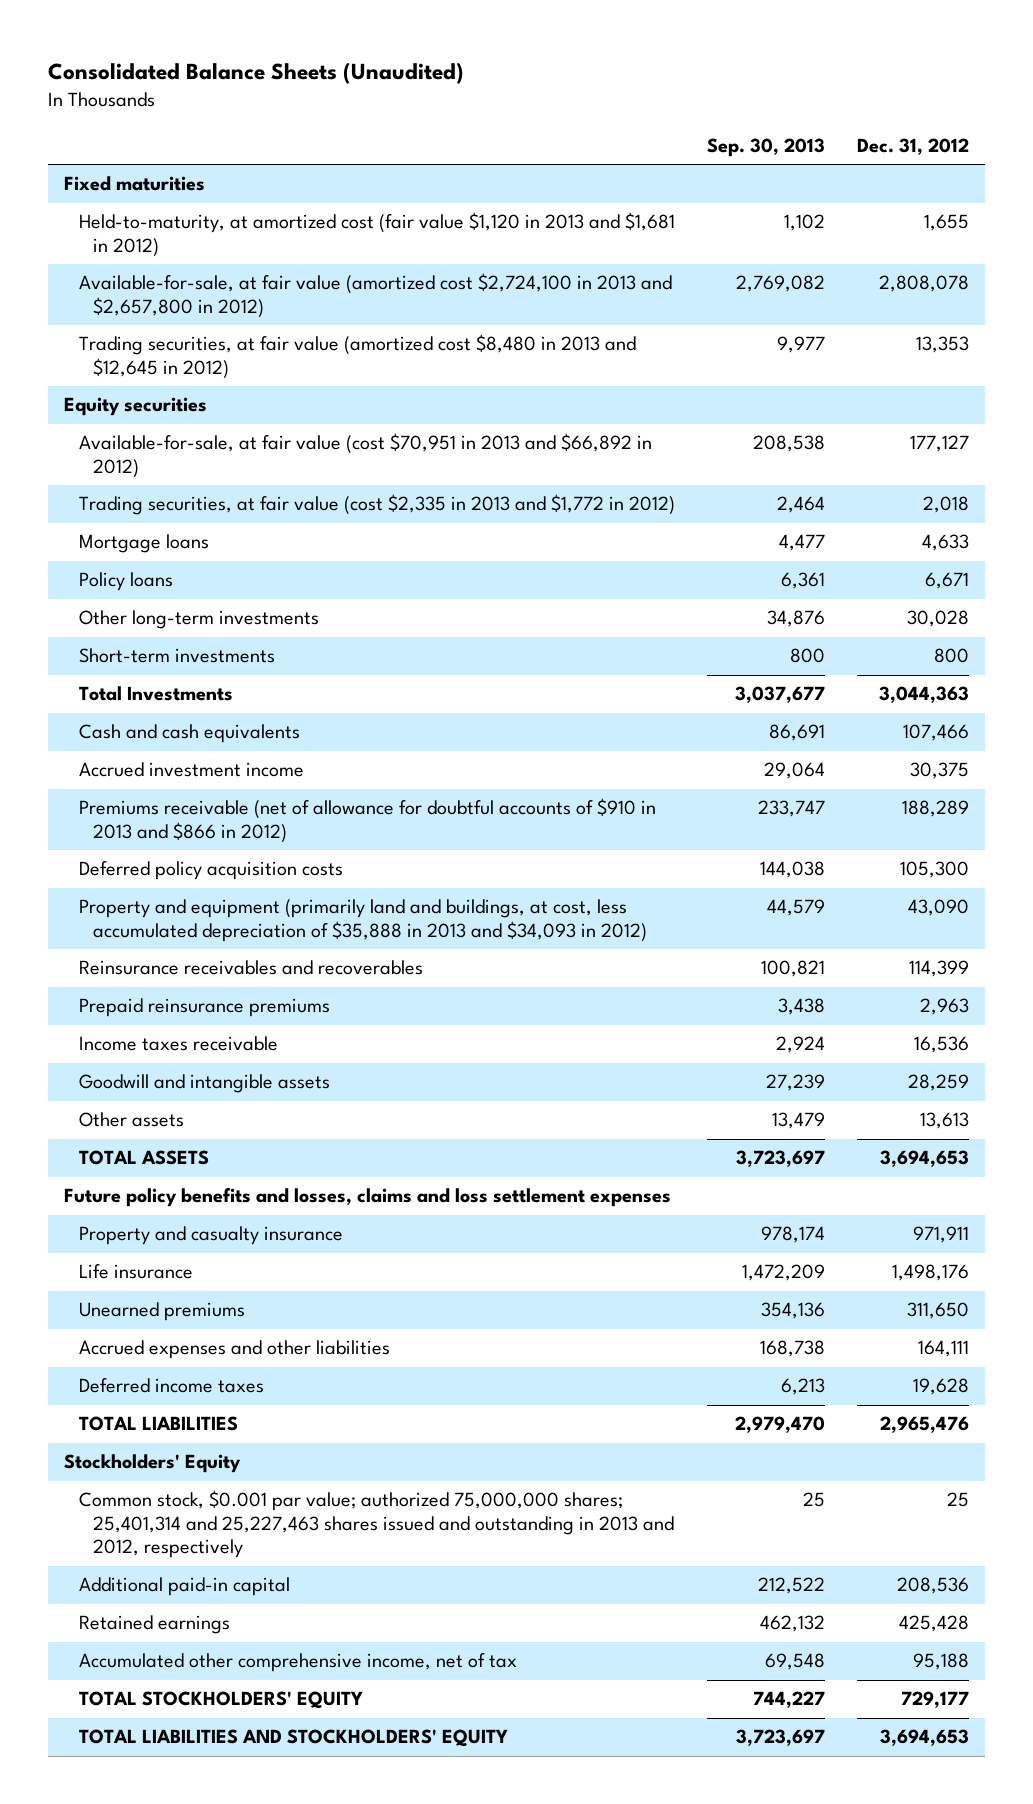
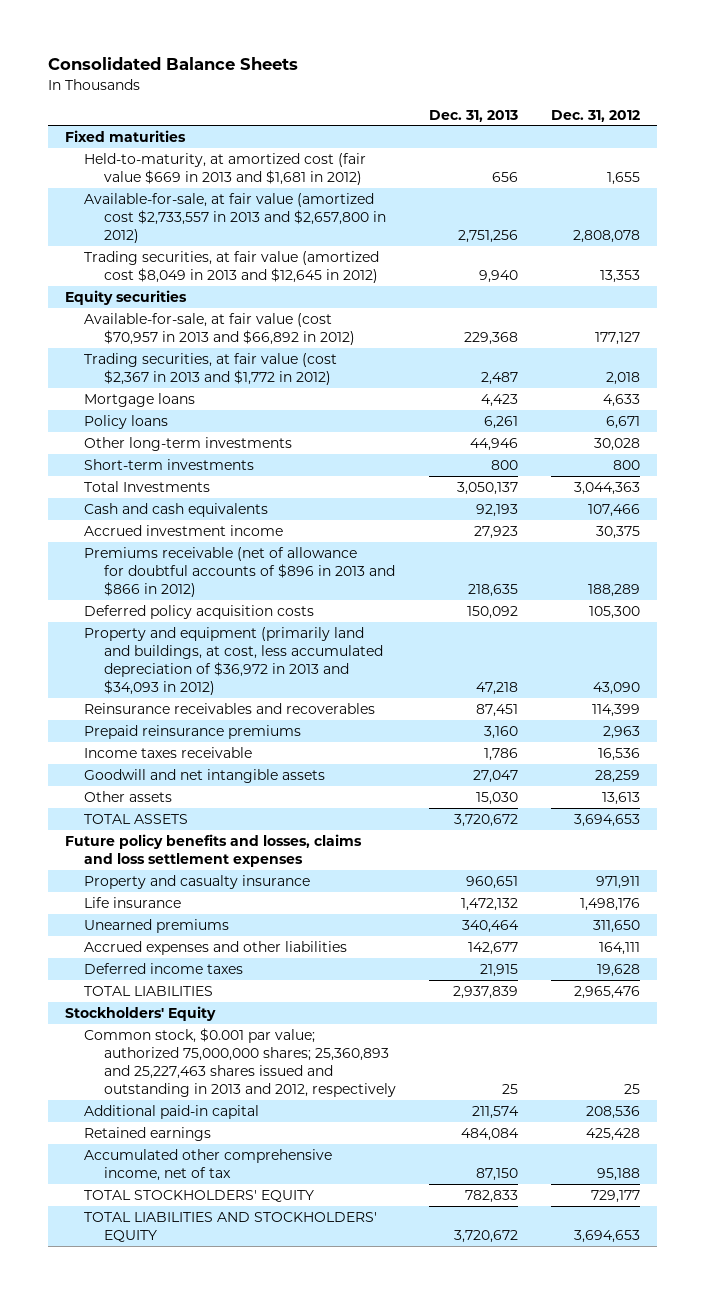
- Consolidated Balance Sheets (Unaudited)
+ Consolidated Balance Sheets
- | Sep. 30, 2013 | Dec. 31, 2012
+ | Dec. 31, 2013 | Dec. 31, 2012
- Held-to-maturity, at amortized cost (fair value $1,120 in 2013 and $1,681 in 2012) | 1,102 | 1,655
- Available-for-sale, at fair value (amortized cost $2,724,100 in 2013 and $2,657,800 in 2012) | 2,769,082 | 2,808,078
- Trading securities, at fair value (amortized cost $8,480 in 2013 and $12,645 in 2012) | 9,977 | 13,353
+ Held-to-maturity, at amortized cost (fair value $669 in 2013 and $1,681 in 2012) | 656 | 1,655
+ Available-for-sale, at fair value (amortized cost $2,733,557 in 2013 and $2,657,800 in 2012) | 2,751,256 | 2,808,078
+ Trading securities, at fair value (amortized cost $8,049 in 2013 and $12,645 in 2012) | 9,940 | 13,353
- Available-for-sale, at fair value (cost $70,951 in 2013 and $66,892 in 2012) | 208,538 | 177,127
- Trading securities, at fair value (cost $2,335 in 2013 and $1,772 in 2012) | 2,464 | 2,018
+ Available-for-sale, at fair value (cost $70,957 in 2013 and $66,892 in 2012) | 229,368 | 177,127
+ Trading securities, at fair value (cost $2,367 in 2013 and $1,772 in 2012) | 2,487 | 2,018
- Premiums receivable (net of allowance for doubtful accounts of $910 in 2013 and $866 in 2012) | 233,747 | 188,289
+ Premiums receivable (net of allowance for doubtful accounts of $896 in 2013 and $866 in 2012) | 218,635 | 188,289
- Property and equipment (primarily land and buildings, at cost, less accumulated depreciation of $35,888 in 2013 and $34,093 in 2012) | 44,579 | 43,090
+ Property and equipment (primarily land and buildings, at cost, less accumulated depreciation of $36,972 in 2013 and $34,093 in 2012) | 47,218 | 43,090
- Goodwill and intangible assets | 27,239 | 28,259
+ Goodwill and net intangible assets | 27,047 | 28,259
- Common stock, $0.001 par value; authorized 75,000,000 shares; 25,401,314 and 25,227,463 shares issued and outstanding in 2013 and 2012, respectively | 25 | 25
+ Common stock, $0.001 par value; authorized 75,000,000 shares; 25,360,893 and 25,227,463 shares issued and outstanding in 2013 and 2012, respectively | 25 | 25

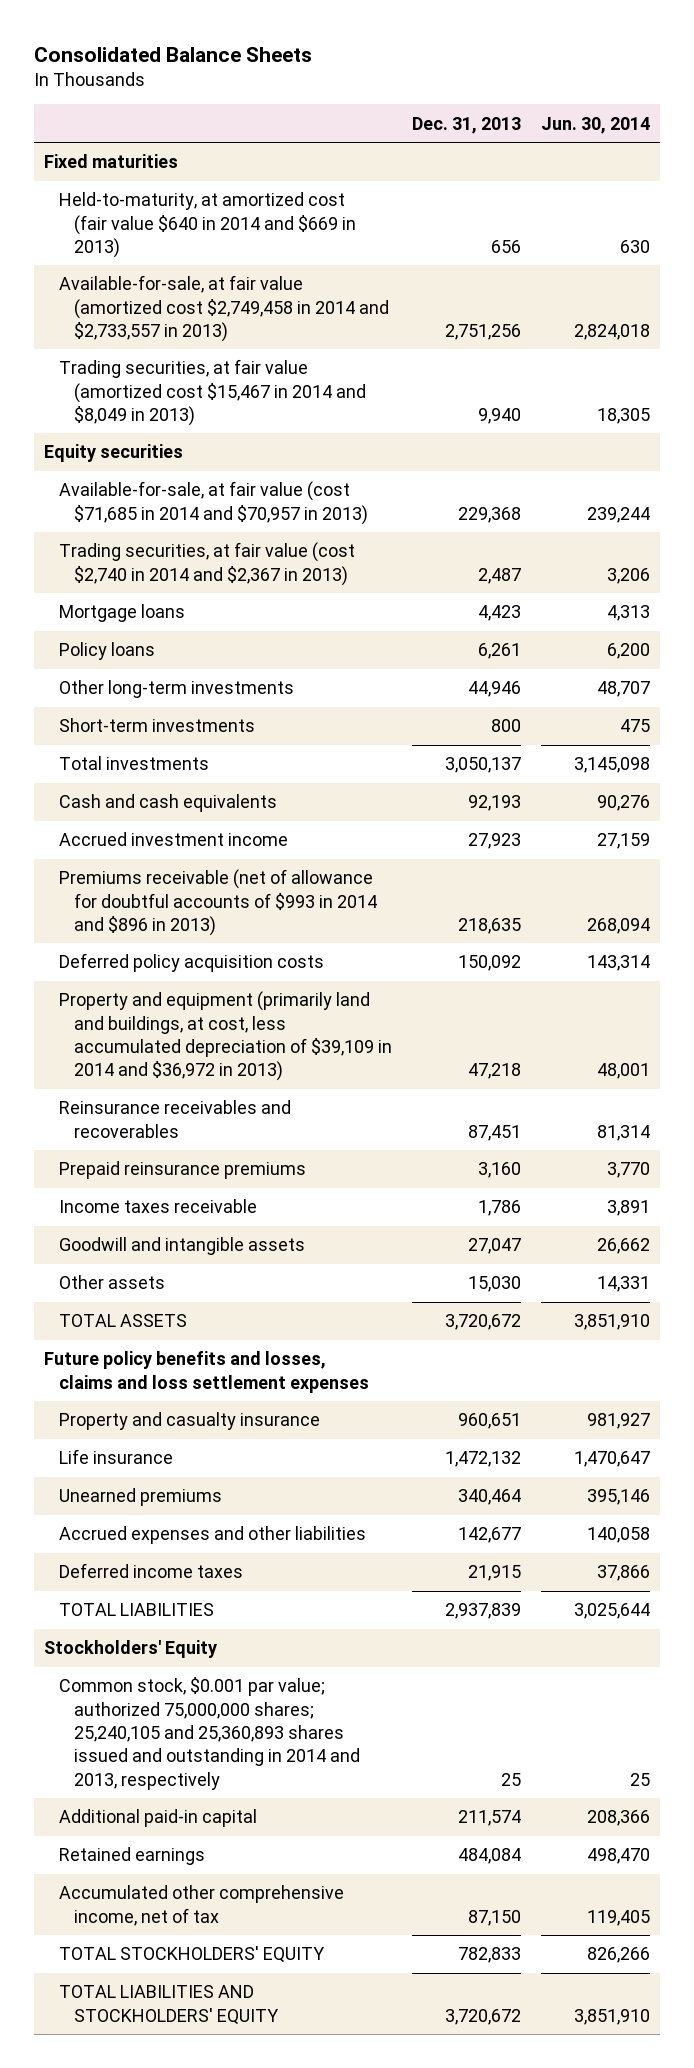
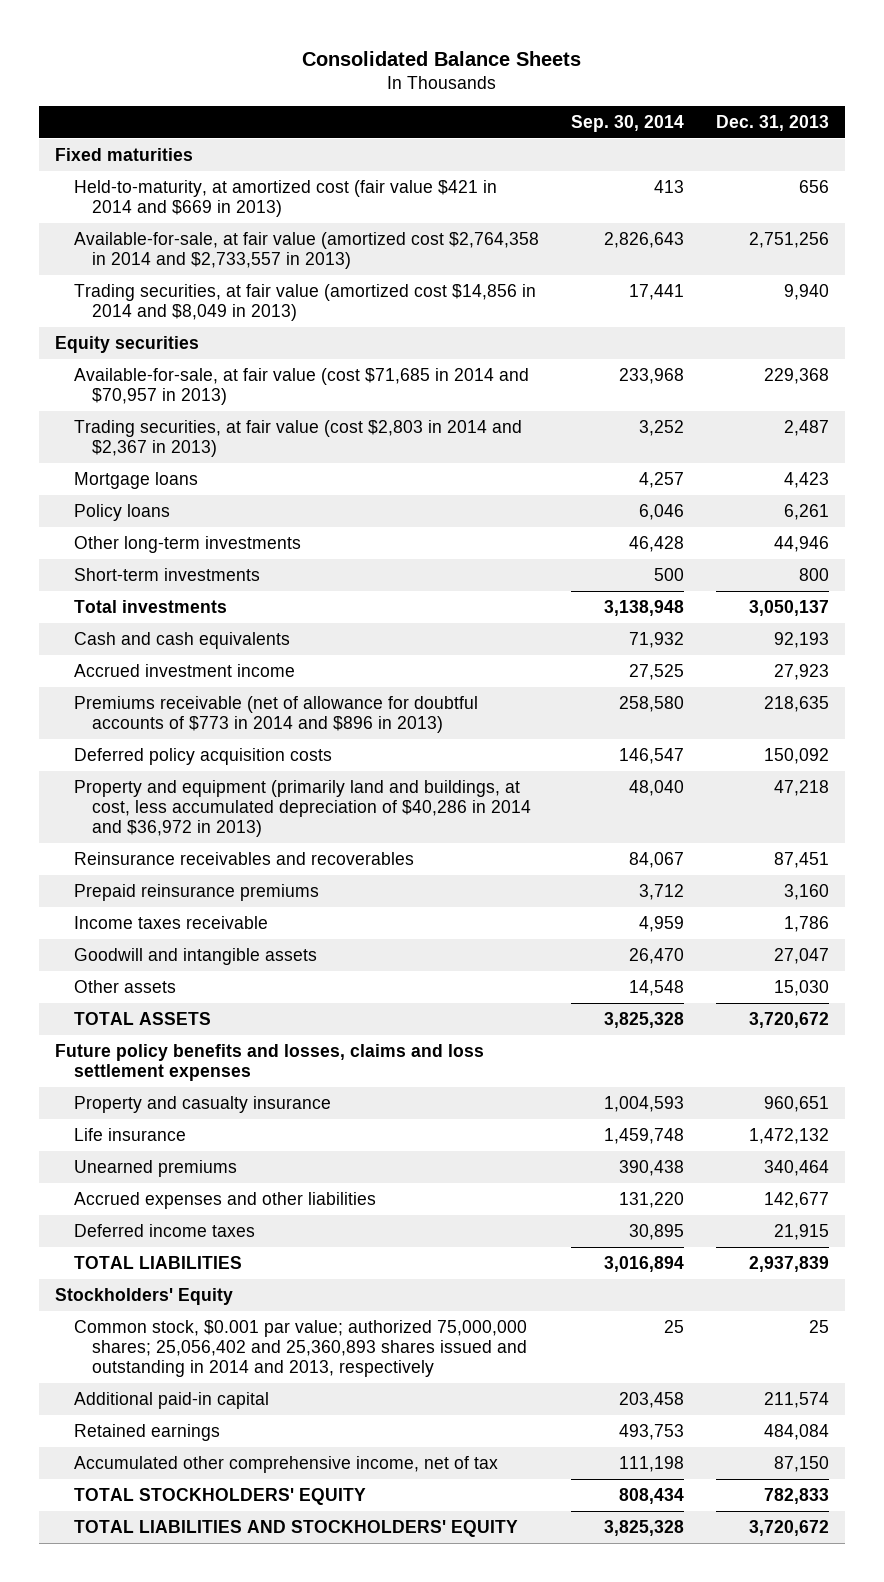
- | Dec. 31, 2013 | Jun. 30, 2014
+ | Sep. 30, 2014 | Dec. 31, 2013
- Held-to-maturity, at amortized cost (fair value $640 in 2014 and $669 in 2013) | 656 | 630
- Available-for-sale, at fair value (amortized cost $2,749,458 in 2014 and $2,733,557 in 2013) | 2,751,256 | 2,824,018
- Trading securities, at fair value (amortized cost $15,467 in 2014 and $8,049 in 2013) | 9,940 | 18,305
+ Held-to-maturity, at amortized cost (fair value $421 in 2014 and $669 in 2013) | 413 | 656
+ Available-for-sale, at fair value (amortized cost $2,764,358 in 2014 and $2,733,557 in 2013) | 2,826,643 | 2,751,256
+ Trading securities, at fair value (amortized cost $14,856 in 2014 and $8,049 in 2013) | 17,441 | 9,940
- Trading securities, at fair value (cost $2,740 in 2014 and $2,367 in 2013) | 2,487 | 3,206
+ Trading securities, at fair value (cost $2,803 in 2014 and $2,367 in 2013) | 3,252 | 2,487
- Premiums receivable (net of allowance for doubtful accounts of $993 in 2014 and $896 in 2013) | 218,635 | 268,094
+ Premiums receivable (net of allowance for doubtful accounts of $773 in 2014 and $896 in 2013) | 258,580 | 218,635
- Property and equipment (primarily land and buildings, at cost, less accumulated depreciation of $39,109 in 2014 and $36,972 in 2013) | 47,218 | 48,001
+ Property and equipment (primarily land and buildings, at cost, less accumulated depreciation of $40,286 in 2014 and $36,972 in 2013) | 48,040 | 47,218
- Common stock, $0.001 par value; authorized 75,000,000 shares; 25,240,105 and 25,360,893 shares issued and outstanding in 2014 and 2013, respectively | 25 | 25
+ Common stock, $0.001 par value; authorized 75,000,000 shares; 25,056,402 and 25,360,893 shares issued and outstanding in 2014 and 2013, respectively | 25 | 25

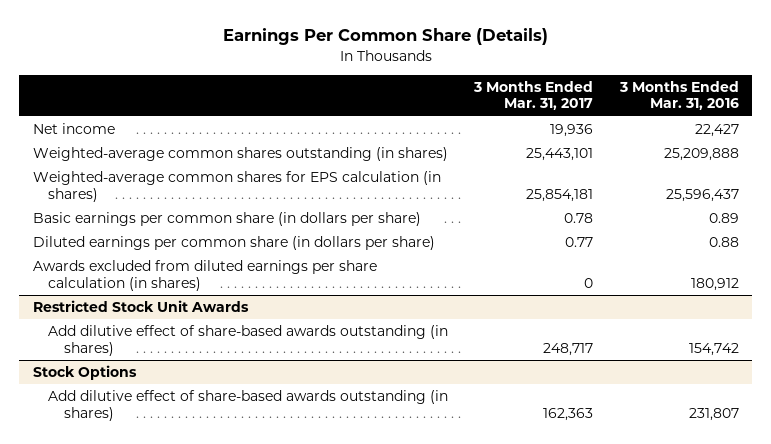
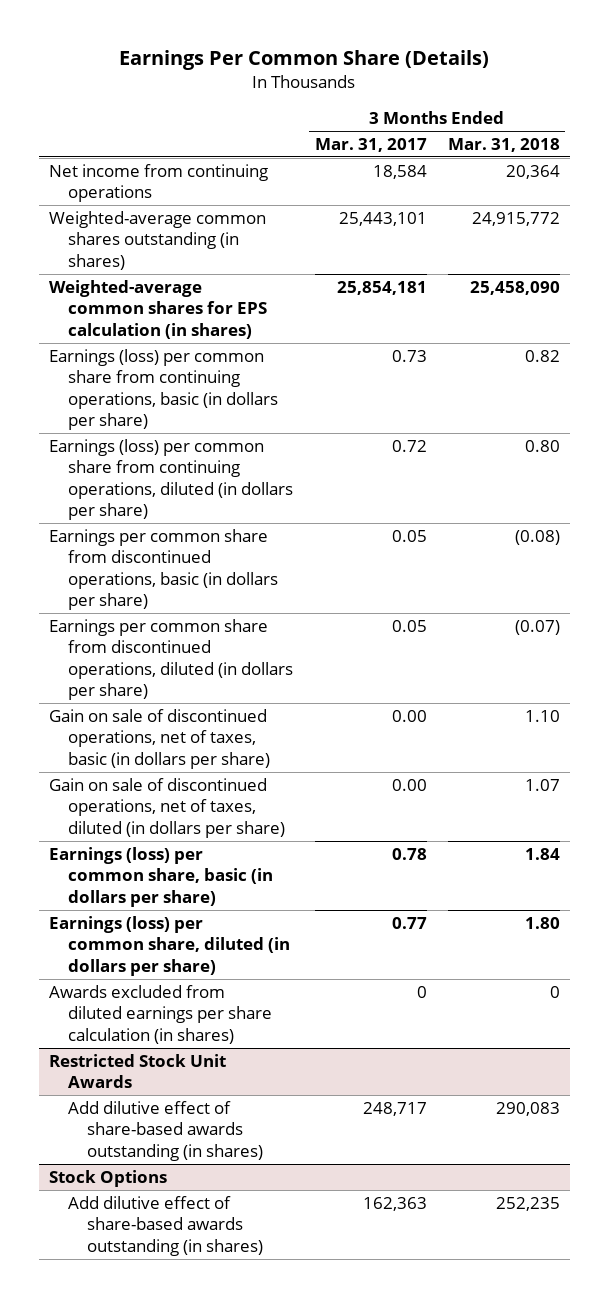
- | 3 Months Ended Mar. 31, 2017 | 3 Months Ended Mar. 31, 2016
+ | 3 Months Ended Mar. 31, 2017 | 3 Months Ended Mar. 31, 2018
- Net income | 19,936 | 22,427
+ Net income from continuing operations | 18,584 | 20,364
- Basic earnings per common share (in dollars per share) | 0.78 | 0.89
- Diluted earnings per common share (in dollars per share) | 0.77 | 0.88
+ Earnings (loss) per common share from continuing operations, basic (in dollars per share) | 0.73 | 0.82
+ Earnings (loss) per common share from continuing operations, diluted (in dollars per share) | 0.72 | 0.80
+ Earnings per common share from discontinued operations, basic (in dollars per share) | 0.05 | (0.08)
+ Earnings per common share from discontinued operations, diluted (in dollars per share) | 0.05 | (0.07)
+ Gain on sale of discontinued operations, net of taxes, basic (in dollars per share) | 0.00 | 1.10
+ Gain on sale of discontinued operations, net of taxes, diluted (in dollars per share) | 0.00 | 1.07
+ Earnings (loss) per common share, basic (in dollars per share) | 0.78 | 1.84
+ Earnings (loss) per common share, diluted (in dollars per share) | 0.77 | 1.80

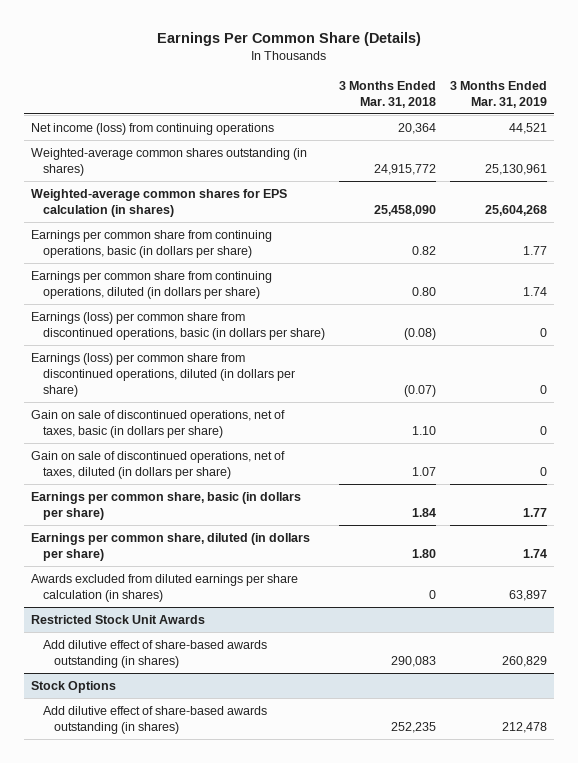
- | 3 Months Ended Mar. 31, 2017 | 3 Months Ended Mar. 31, 2018
+ | 3 Months Ended Mar. 31, 2018 | 3 Months Ended Mar. 31, 2019
- Net income from continuing operations | 18,584 | 20,364
+ Net income (loss) from continuing operations | 20,364 | 44,521
- Earnings (loss) per common share from continuing operations, basic (in dollars per share) | 0.73 | 0.82
- Earnings (loss) per common share from continuing operations, diluted (in dollars per share) | 0.72 | 0.80
- Earnings per common share from discontinued operations, basic (in dollars per share) | 0.05 | (0.08)
- Earnings per common share from discontinued operations, diluted (in dollars per share) | 0.05 | (0.07)
+ Earnings per common share from continuing operations, basic (in dollars per share) | 0.82 | 1.77
+ Earnings per common share from continuing operations, diluted (in dollars per share) | 0.80 | 1.74
+ Earnings (loss) per common share from discontinued operations, basic (in dollars per share) | (0.08) | 0
+ Earnings (loss) per common share from discontinued operations, diluted (in dollars per share) | (0.07) | 0
- Earnings (loss) per common share, basic (in dollars per share) | 0.78 | 1.84
- Earnings (loss) per common share, diluted (in dollars per share) | 0.77 | 1.80
+ Earnings per common share, basic (in dollars per share) | 1.84 | 1.77
+ Earnings per common share, diluted (in dollars per share) | 1.80 | 1.74

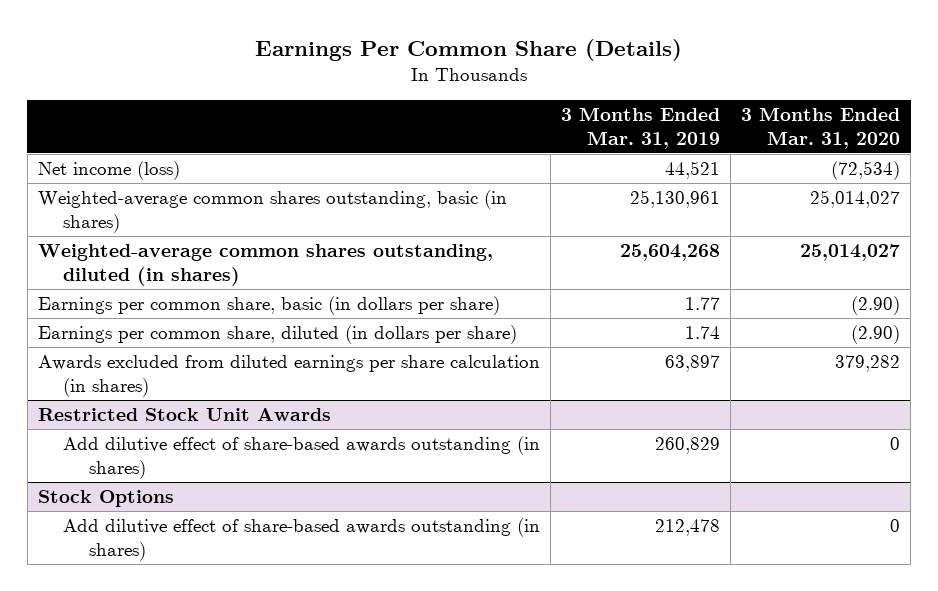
- | 3 Months Ended Mar. 31, 2018 | 3 Months Ended Mar. 31, 2019
+ | 3 Months Ended Mar. 31, 2019 | 3 Months Ended Mar. 31, 2020
- Net income (loss) from continuing operations | 20,364 | 44,521
- Weighted-average common shares outstanding (in shares) | 24,915,772 | 25,130,961
- Weighted-average common shares for EPS calculation (in shares) | 25,458,090 | 25,604,268
- Earnings per common share from continuing operations, basic (in dollars per share) | 0.82 | 1.77
- Earnings per common share from continuing operations, diluted (in dollars per share) | 0.80 | 1.74
- Earnings (loss) per common share from discontinued operations, basic (in dollars per share) | (0.08) | 0
- Earnings (loss) per common share from discontinued operations, diluted (in dollars per share) | (0.07) | 0
- Gain on sale of discontinued operations, net of taxes, basic (in dollars per share) | 1.10 | 0
- Gain on sale of discontinued operations, net of taxes, diluted (in dollars per share) | 1.07 | 0
+ Net income (loss) | 44,521 | (72,534)
+ Weighted-average common shares outstanding, basic (in shares) | 25,130,961 | 25,014,027
+ Weighted-average common shares outstanding, diluted (in shares) | 25,604,268 | 25,014,027

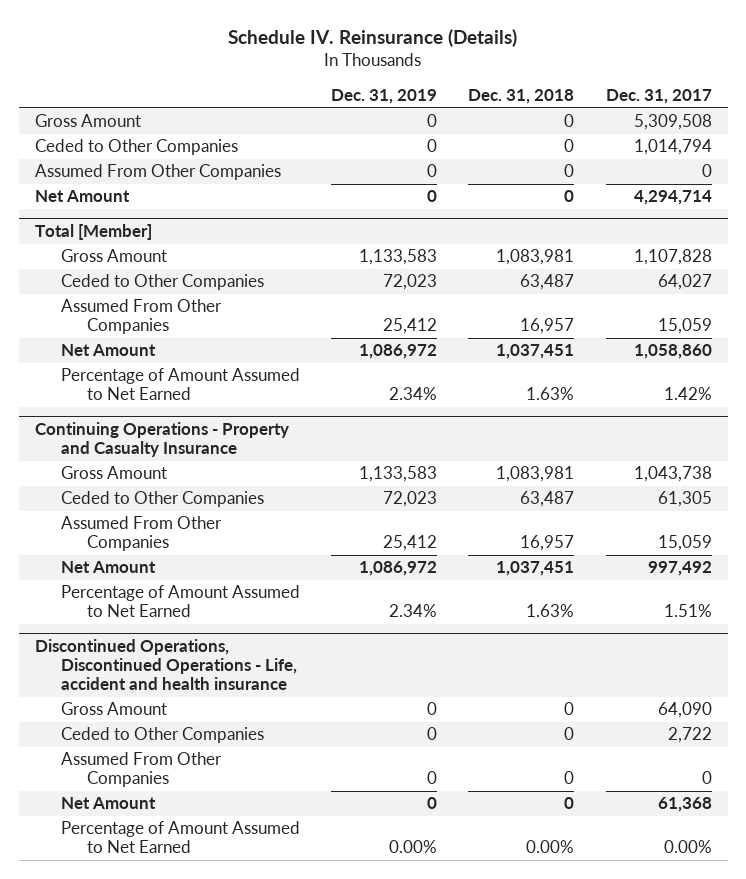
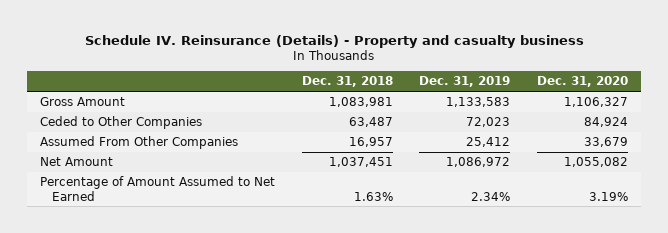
- Schedule IV. Reinsurance (Details)
+ Schedule IV. Reinsurance (Details) - Property and casualty business
- | Dec. 31, 2019 | Dec. 31, 2018 | Dec. 31, 2017
+ | Dec. 31, 2018 | Dec. 31, 2019 | Dec. 31, 2020
- Gross Amount | 0 | 0 | 5,309,508
- Ceded to Other Companies | 0 | 0 | 1,014,794
- Assumed From Other Companies | 0 | 0 | 0
- Net Amount | 0 | 0 | 4,294,714
- Total [Member]
- Continuing Operations - Property and Casualty Insurance
- Gross Amount | 1,133,583 | 1,083,981 | 1,043,738
- Ceded to Other Companies | 72,023 | 63,487 | 61,305
- Assumed From Other Companies | 25,412 | 16,957 | 15,059
- Net Amount | 1,086,972 | 1,037,451 | 997,492
- Percentage of Amount Assumed to Net Earned | 2.34% | 1.63% | 1.51%
- Discontinued Operations, Discontinued Operations - Life, accident and health insurance
- Gross Amount | 0 | 0 | 64,090
- Ceded to Other Companies | 0 | 0 | 2,722
- Assumed From Other Companies | 0 | 0 | 0
- Net Amount | 0 | 0 | 61,368
- Percentage of Amount Assumed to Net Earned | 0.00% | 0.00% | 0.00%

